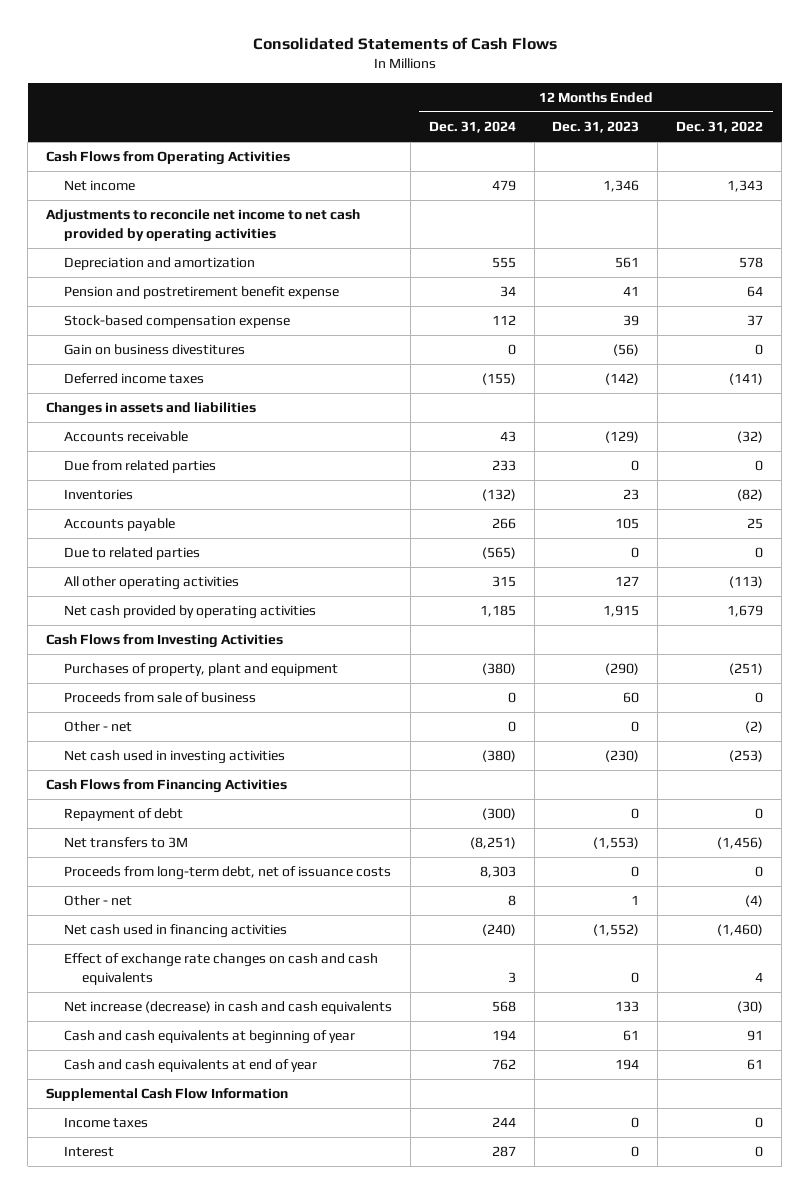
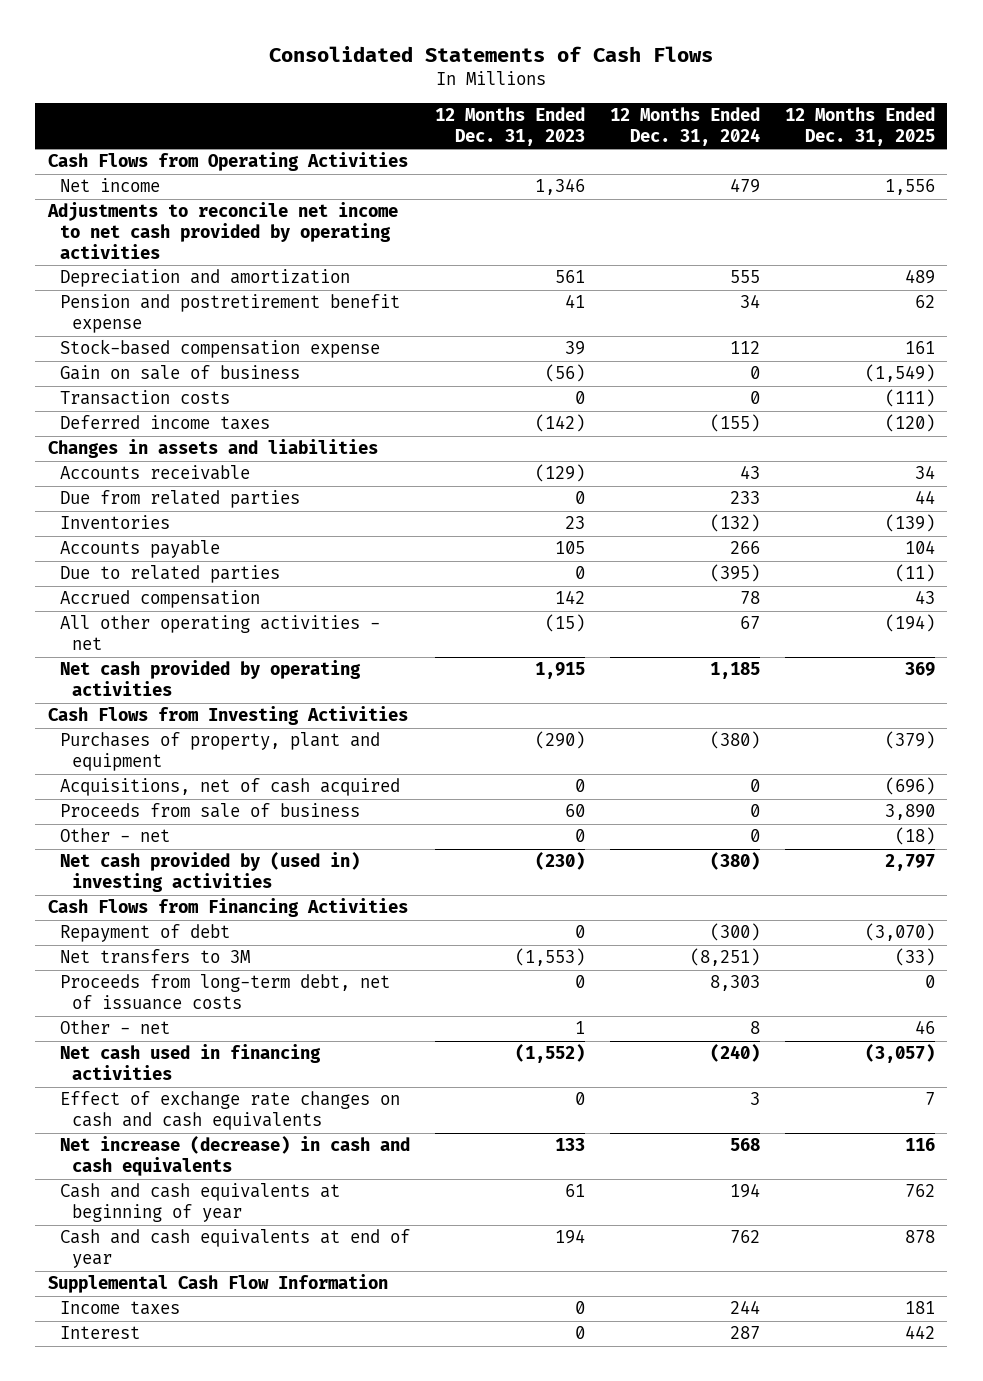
- | 12 Months Ended Dec. 31, 2024 | 12 Months Ended Dec. 31, 2023 | 12 Months Ended Dec. 31, 2022
+ | 12 Months Ended Dec. 31, 2023 | 12 Months Ended Dec. 31, 2024 | 12 Months Ended Dec. 31, 2025
- Gain on business divestitures | 0 | (56) | 0
+ Gain on sale of business | (56) | 0 | (1,549)
+ Transaction costs | 0 | 0 | (111)
- Due to related parties | (565) | 0 | 0
- All other operating activities | 315 | 127 | (113)
+ Due to related parties | 0 | (395) | (11)
+ Accrued compensation | 142 | 78 | 43
+ All other operating activities - net | (15) | 67 | (194)
+ Acquisitions, net of cash acquired | 0 | 0 | (696)
- Net cash used in investing activities | (380) | (230) | (253)
+ Net cash provided by (used in) investing activities | (230) | (380) | 2,797

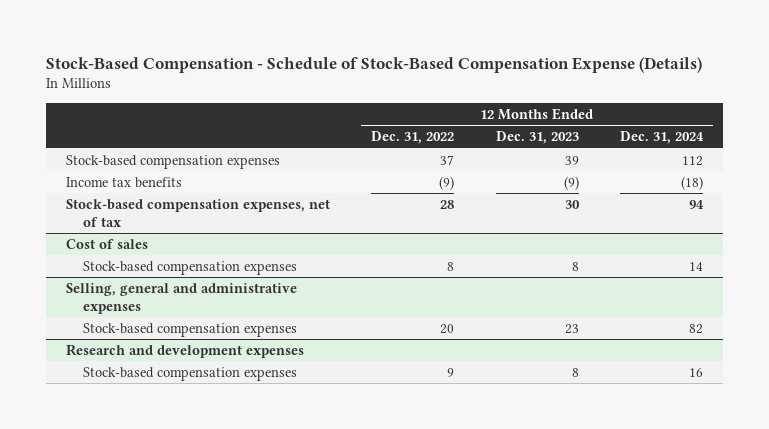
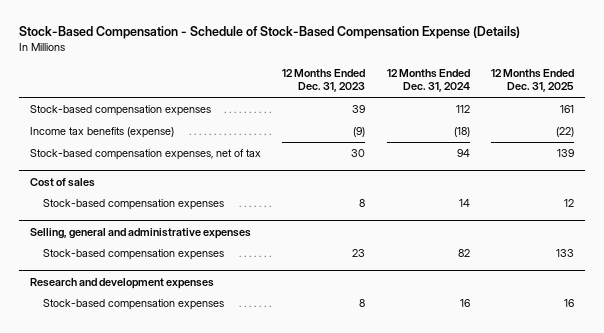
- | 12 Months Ended Dec. 31, 2022 | 12 Months Ended Dec. 31, 2023 | 12 Months Ended Dec. 31, 2024
+ | 12 Months Ended Dec. 31, 2023 | 12 Months Ended Dec. 31, 2024 | 12 Months Ended Dec. 31, 2025
- Income tax benefits | (9) | (9) | (18)
+ Income tax benefits (expense) | (9) | (18) | (22)

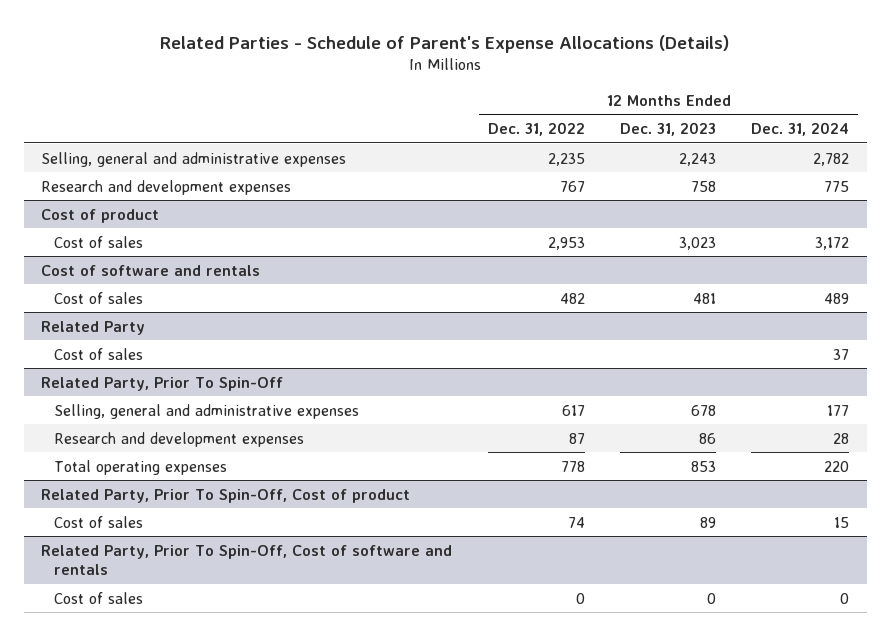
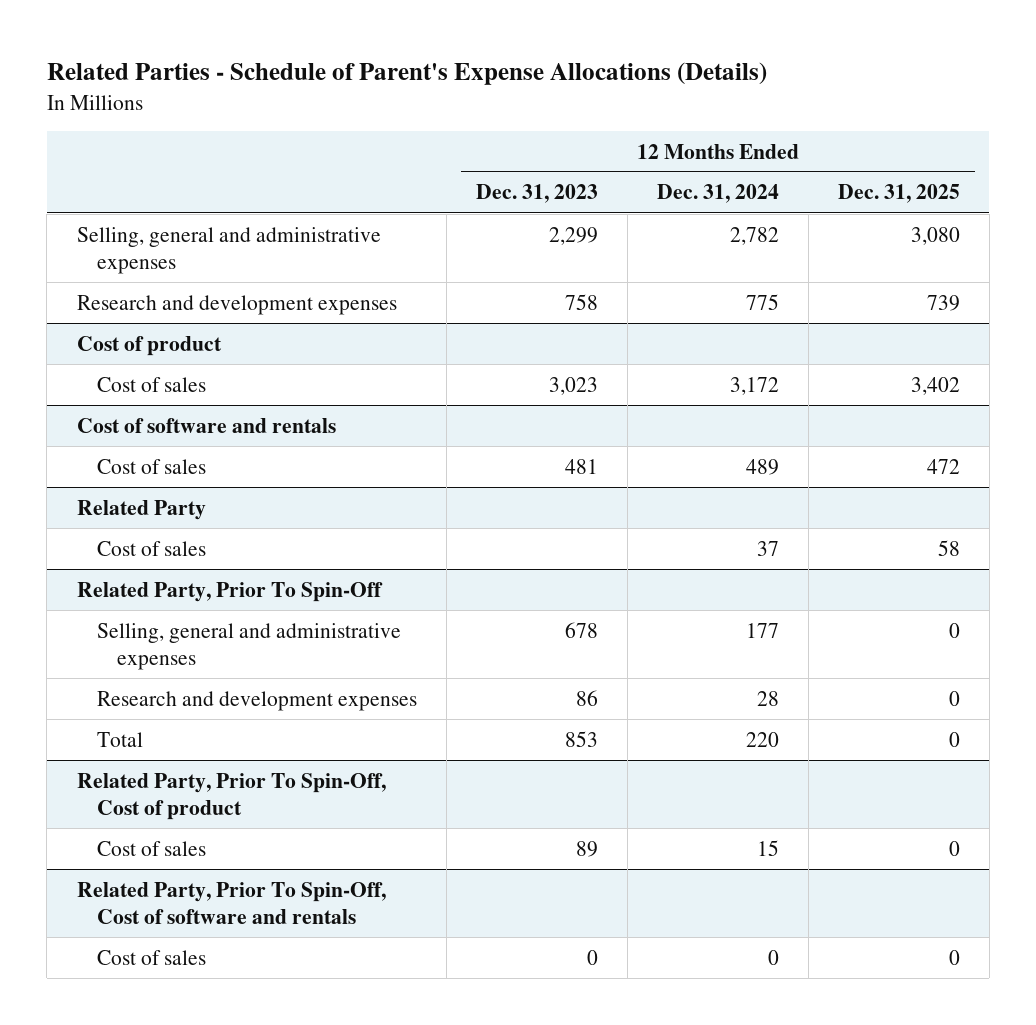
- | 12 Months Ended Dec. 31, 2022 | 12 Months Ended Dec. 31, 2023 | 12 Months Ended Dec. 31, 2024
+ | 12 Months Ended Dec. 31, 2023 | 12 Months Ended Dec. 31, 2024 | 12 Months Ended Dec. 31, 2025
- Selling, general and administrative expenses | 2,235 | 2,243 | 2,782
+ Selling, general and administrative expenses | 2,299 | 2,782 | 3,080
@ Related Party, Prior To Spin-Off
- Total operating expenses | 778 | 853 | 220
+ Total | 853 | 220 | 0

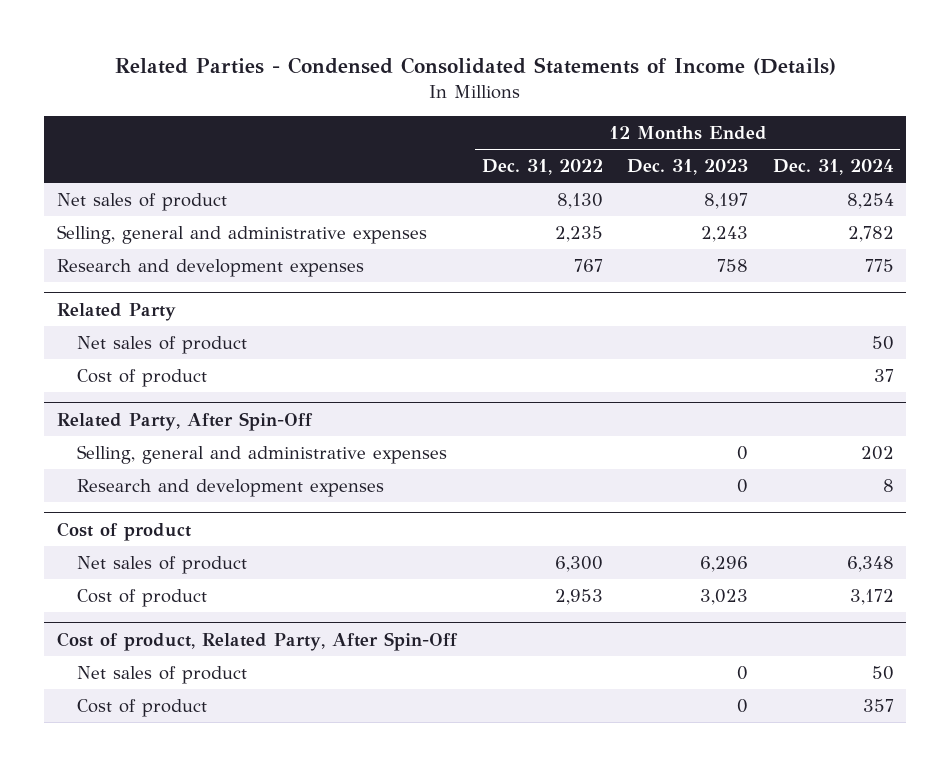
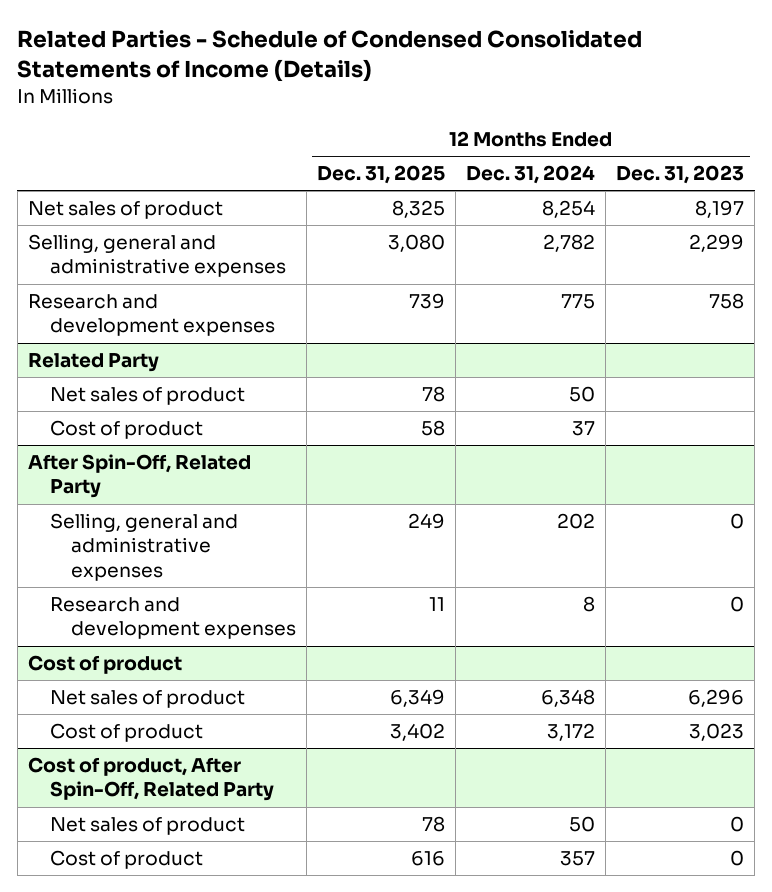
- Related Parties - Condensed Consolidated Statements of Income (Details)
+ Related Parties - Schedule of Condensed Consolidated Statements of Income (Details)
- | 12 Months Ended Dec. 31, 2022 | 12 Months Ended Dec. 31, 2023 | 12 Months Ended Dec. 31, 2024
+ | 12 Months Ended Dec. 31, 2025 | 12 Months Ended Dec. 31, 2024 | 12 Months Ended Dec. 31, 2023
- Selling, general and administrative expenses | 2,235 | 2,243 | 2,782
+ Selling, general and administrative expenses | 3,080 | 2,782 | 2,299
- Related Party, After Spin-Off
+ After Spin-Off, Related Party
- Cost of product, Related Party, After Spin-Off
+ Cost of product, After Spin-Off, Related Party

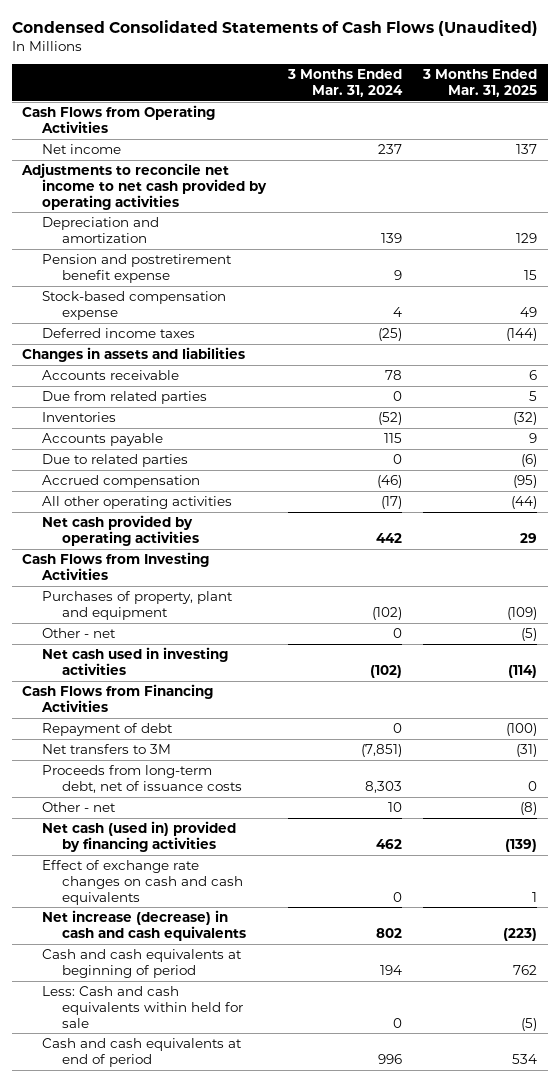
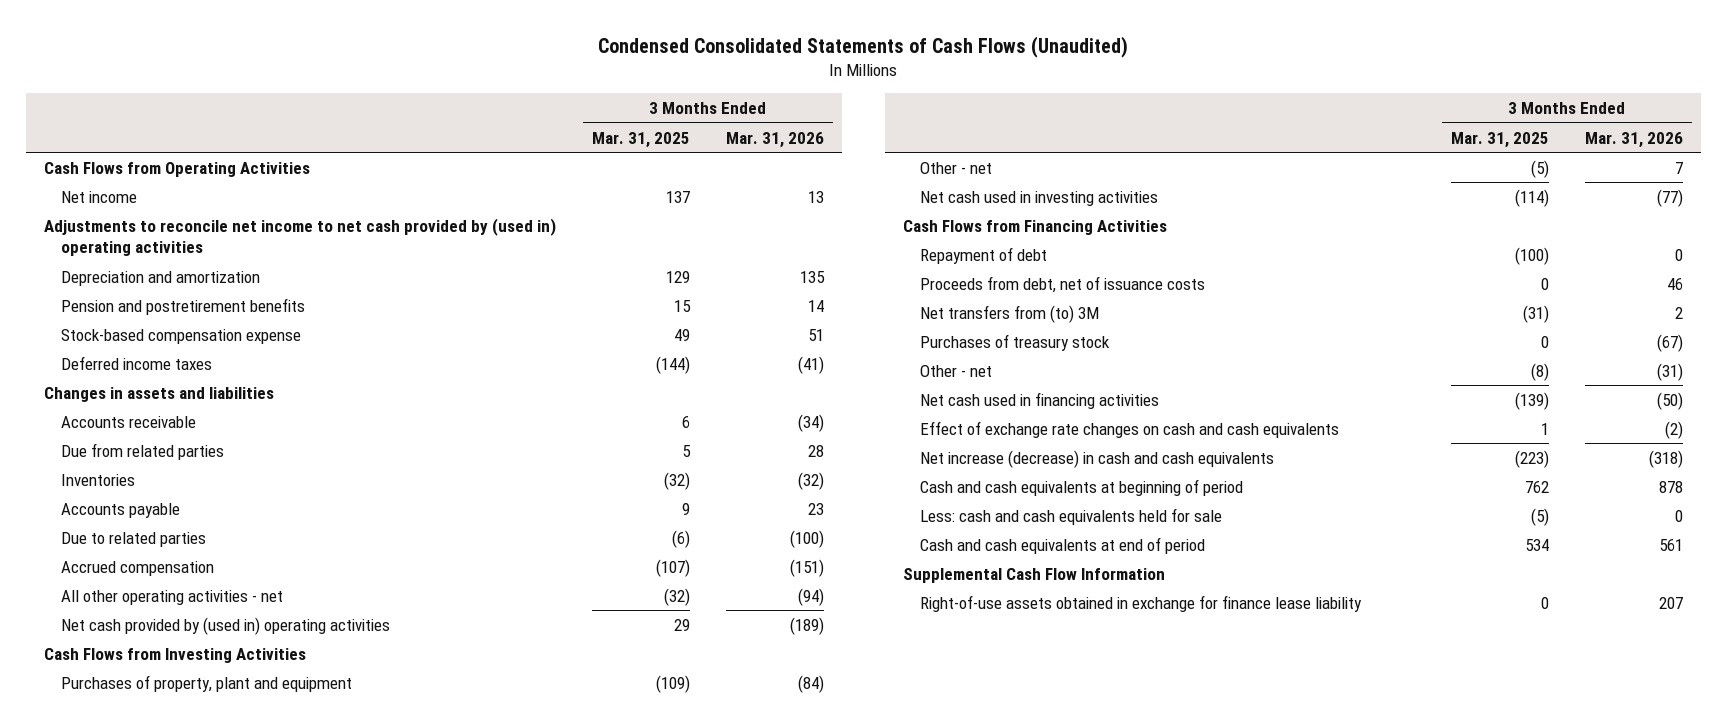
- | 3 Months Ended Mar. 31, 2024 | 3 Months Ended Mar. 31, 2025
+ | 3 Months Ended Mar. 31, 2025 | 3 Months Ended Mar. 31, 2026
- Adjustments to reconcile net income to net cash provided by operating activities
+ Adjustments to reconcile net income to net cash provided by (used in) operating activities
- Pension and postretirement benefit expense | 9 | 15
+ Pension and postretirement benefits | 15 | 14
- Accrued compensation | (46) | (95)
- All other operating activities | (17) | (44)
- Net cash provided by operating activities | 442 | 29
+ Accrued compensation | (107) | (151)
+ All other operating activities - net | (32) | (94)
+ Net cash provided by (used in) operating activities | 29 | (189)
- Net transfers to 3M | (7,851) | (31)
- Proceeds from long-term debt, net of issuance costs | 8,303 | 0
+ Proceeds from debt, net of issuance costs | 0 | 46
+ Net transfers from (to) 3M | (31) | 2
+ Purchases of treasury stock | 0 | (67)
- Net cash (used in) provided by financing activities | 462 | (139)
+ Net cash used in financing activities | (139) | (50)
- Less: Cash and cash equivalents within held for sale | 0 | (5)
+ Less: cash and cash equivalents held for sale | (5) | 0
+ Supplemental Cash Flow Information
+ Right-of-use assets obtained in exchange for finance lease liability | 0 | 207

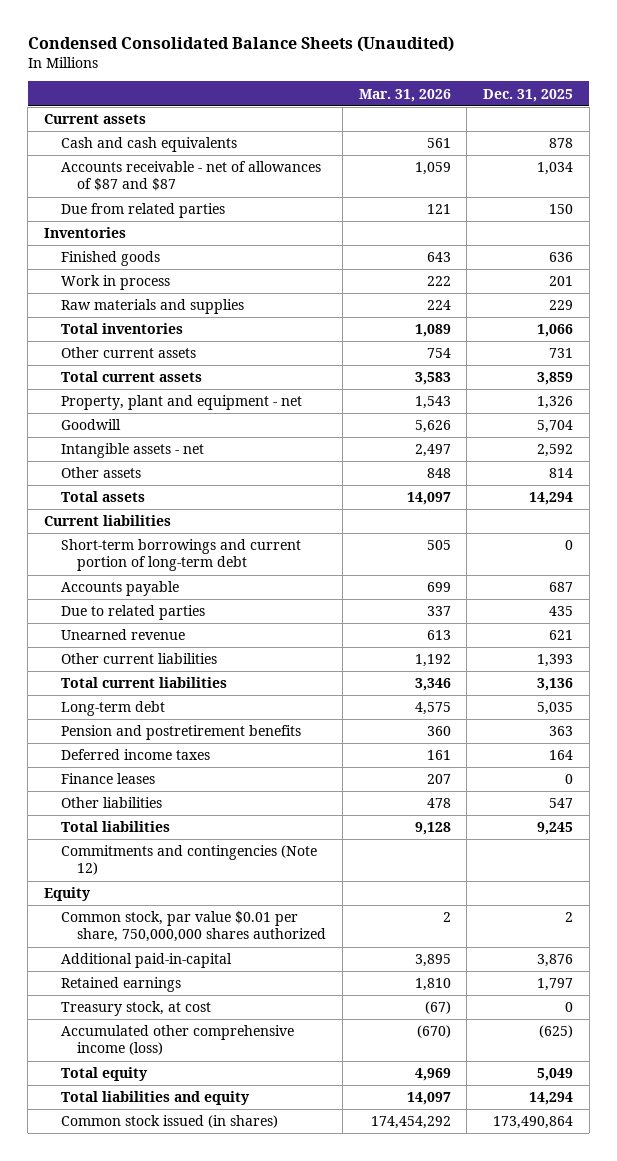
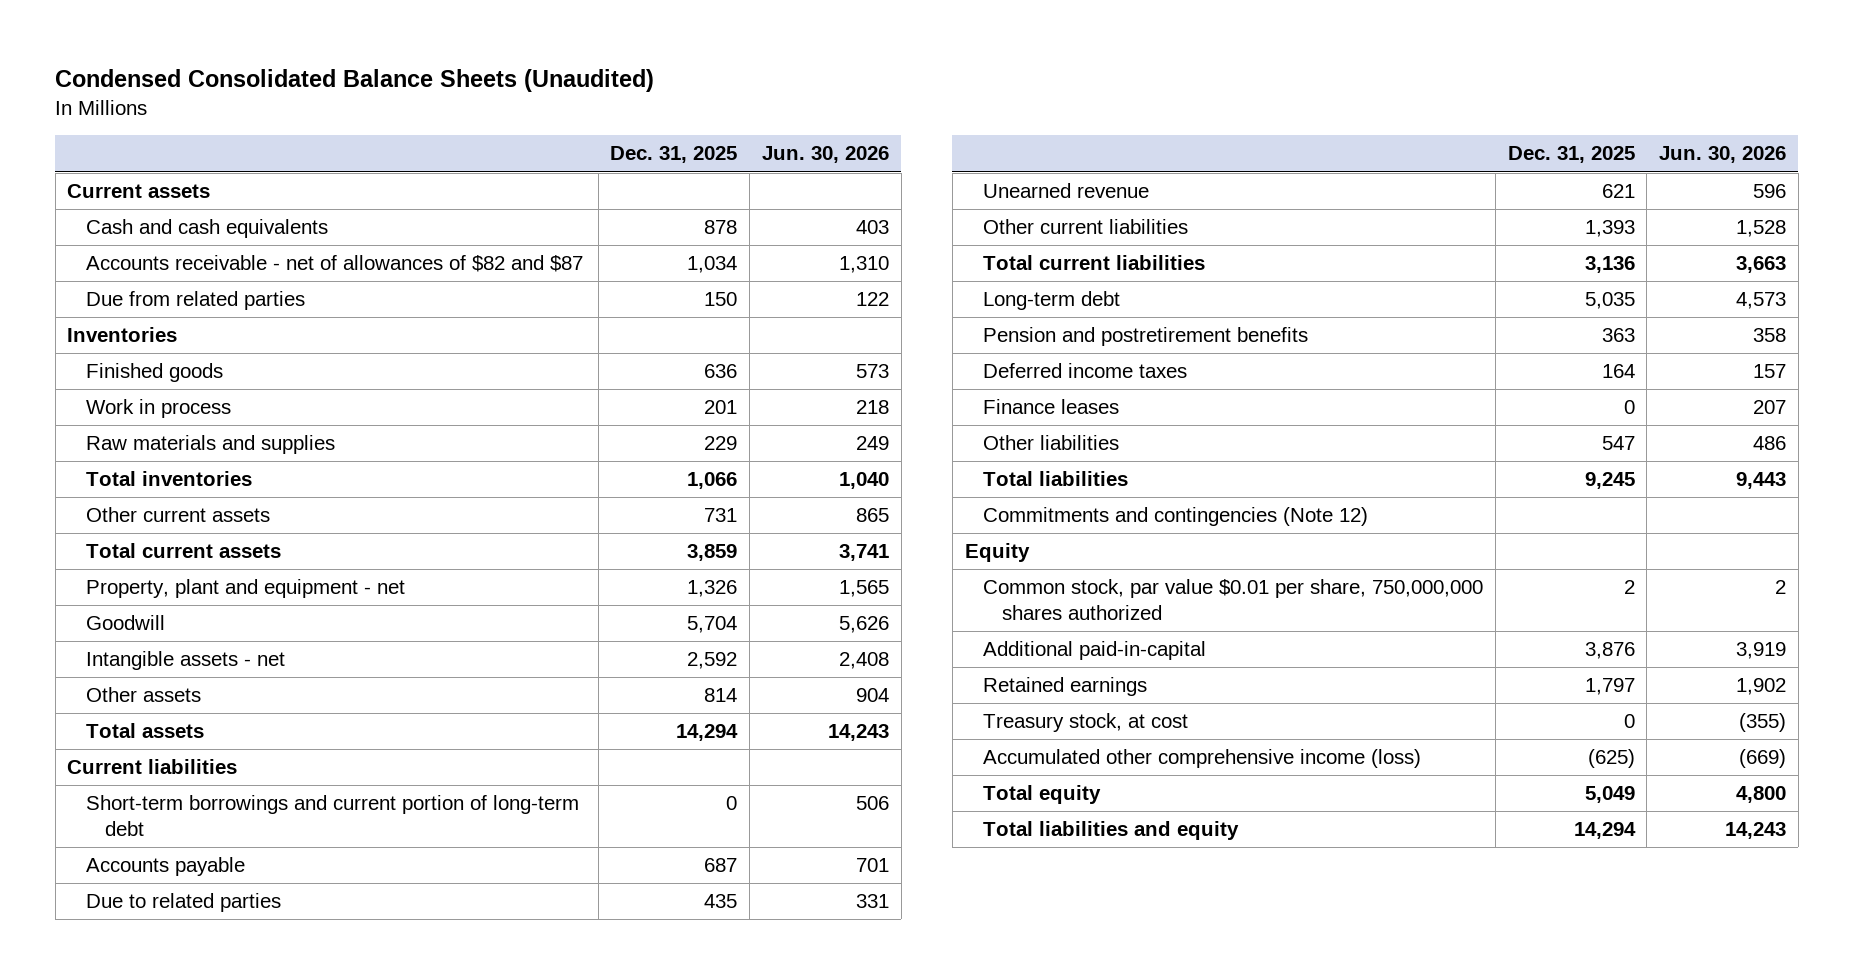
- | Mar. 31, 2026 | Dec. 31, 2025
+ | Dec. 31, 2025 | Jun. 30, 2026
- Accounts receivable - net of allowances of $87 and $87 | 1,059 | 1,034
+ Accounts receivable - net of allowances of $82 and $87 | 1,034 | 1,310
- Common stock issued (in shares) | 174,454,292 | 173,490,864

